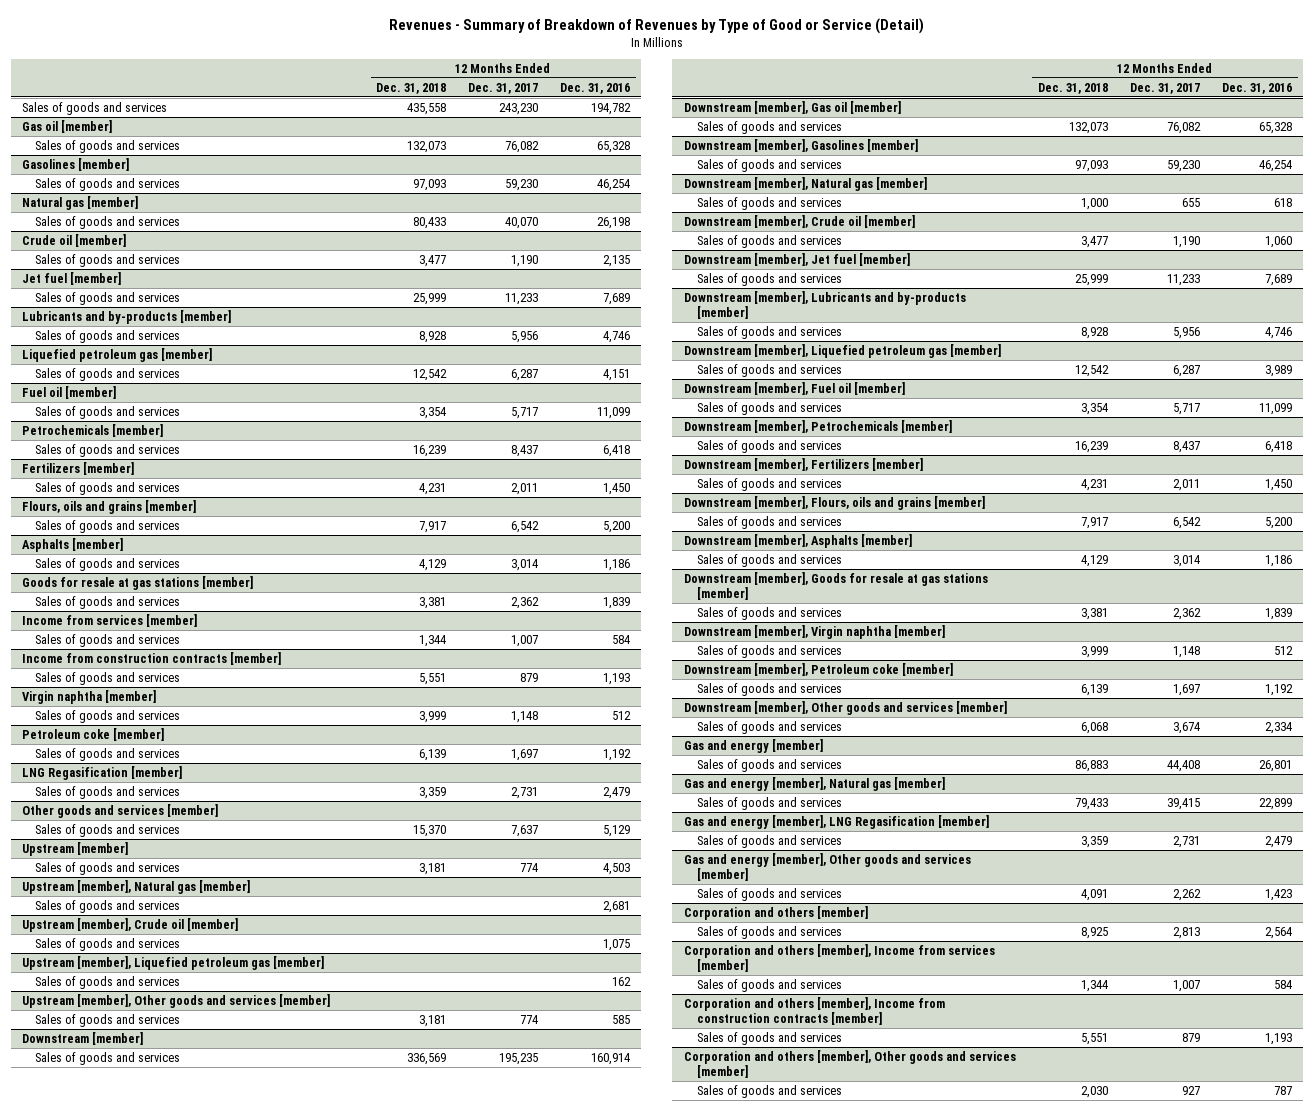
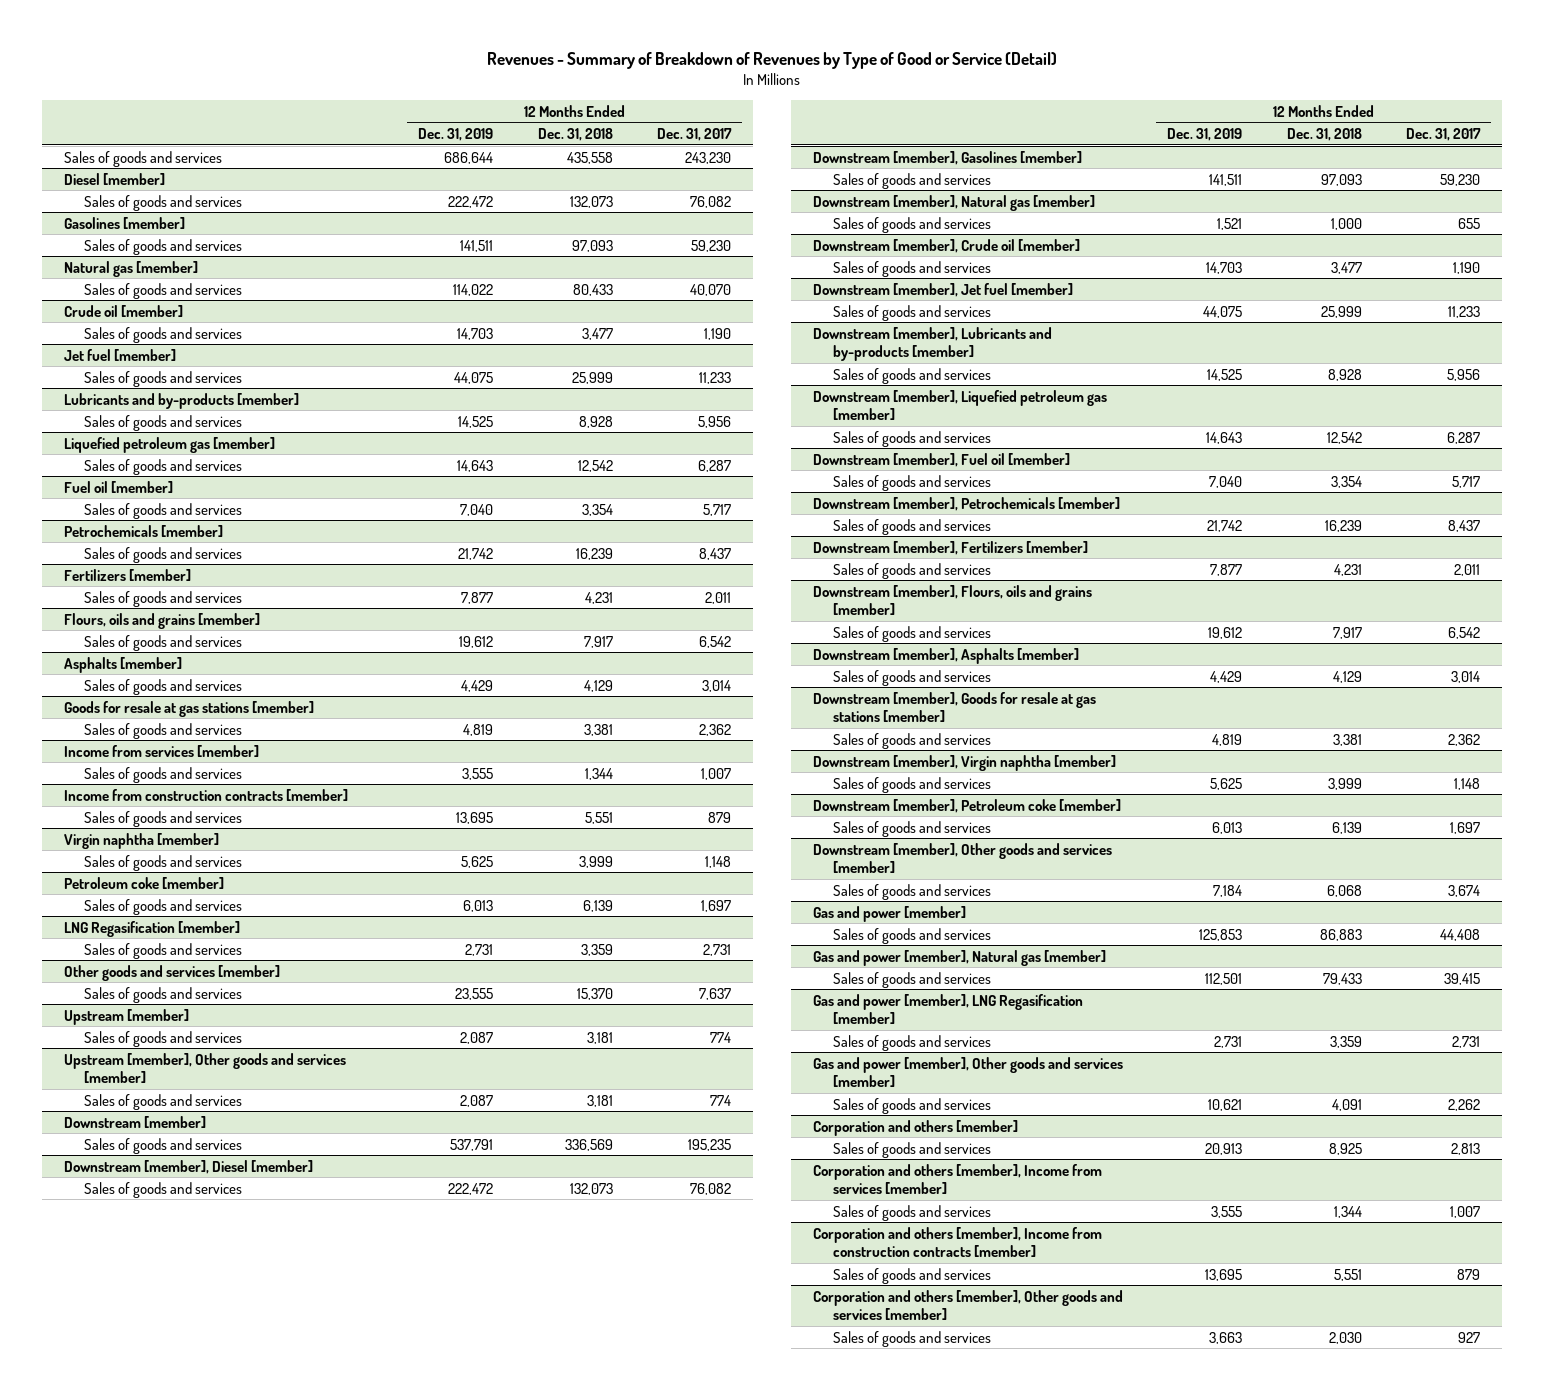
- | 12 Months Ended Dec. 31, 2018 | 12 Months Ended Dec. 31, 2017 | 12 Months Ended Dec. 31, 2016
+ | 12 Months Ended Dec. 31, 2019 | 12 Months Ended Dec. 31, 2018 | 12 Months Ended Dec. 31, 2017
- Gas oil [member]
+ Diesel [member]
- Upstream [member], Natural gas [member]
- Sales of goods and services | | | 2,681
- Upstream [member], Crude oil [member]
- Sales of goods and services | | | 1,075
- Upstream [member], Liquefied petroleum gas [member]
- Sales of goods and services | | | 162
- Downstream [member], Gas oil [member]
+ Downstream [member], Diesel [member]
- Gas and energy [member]
+ Gas and power [member]
- Gas and energy [member], Natural gas [member]
+ Gas and power [member], Natural gas [member]
- Gas and energy [member], LNG Regasification [member]
+ Gas and power [member], LNG Regasification [member]
- Gas and energy [member], Other goods and services [member]
+ Gas and power [member], Other goods and services [member]

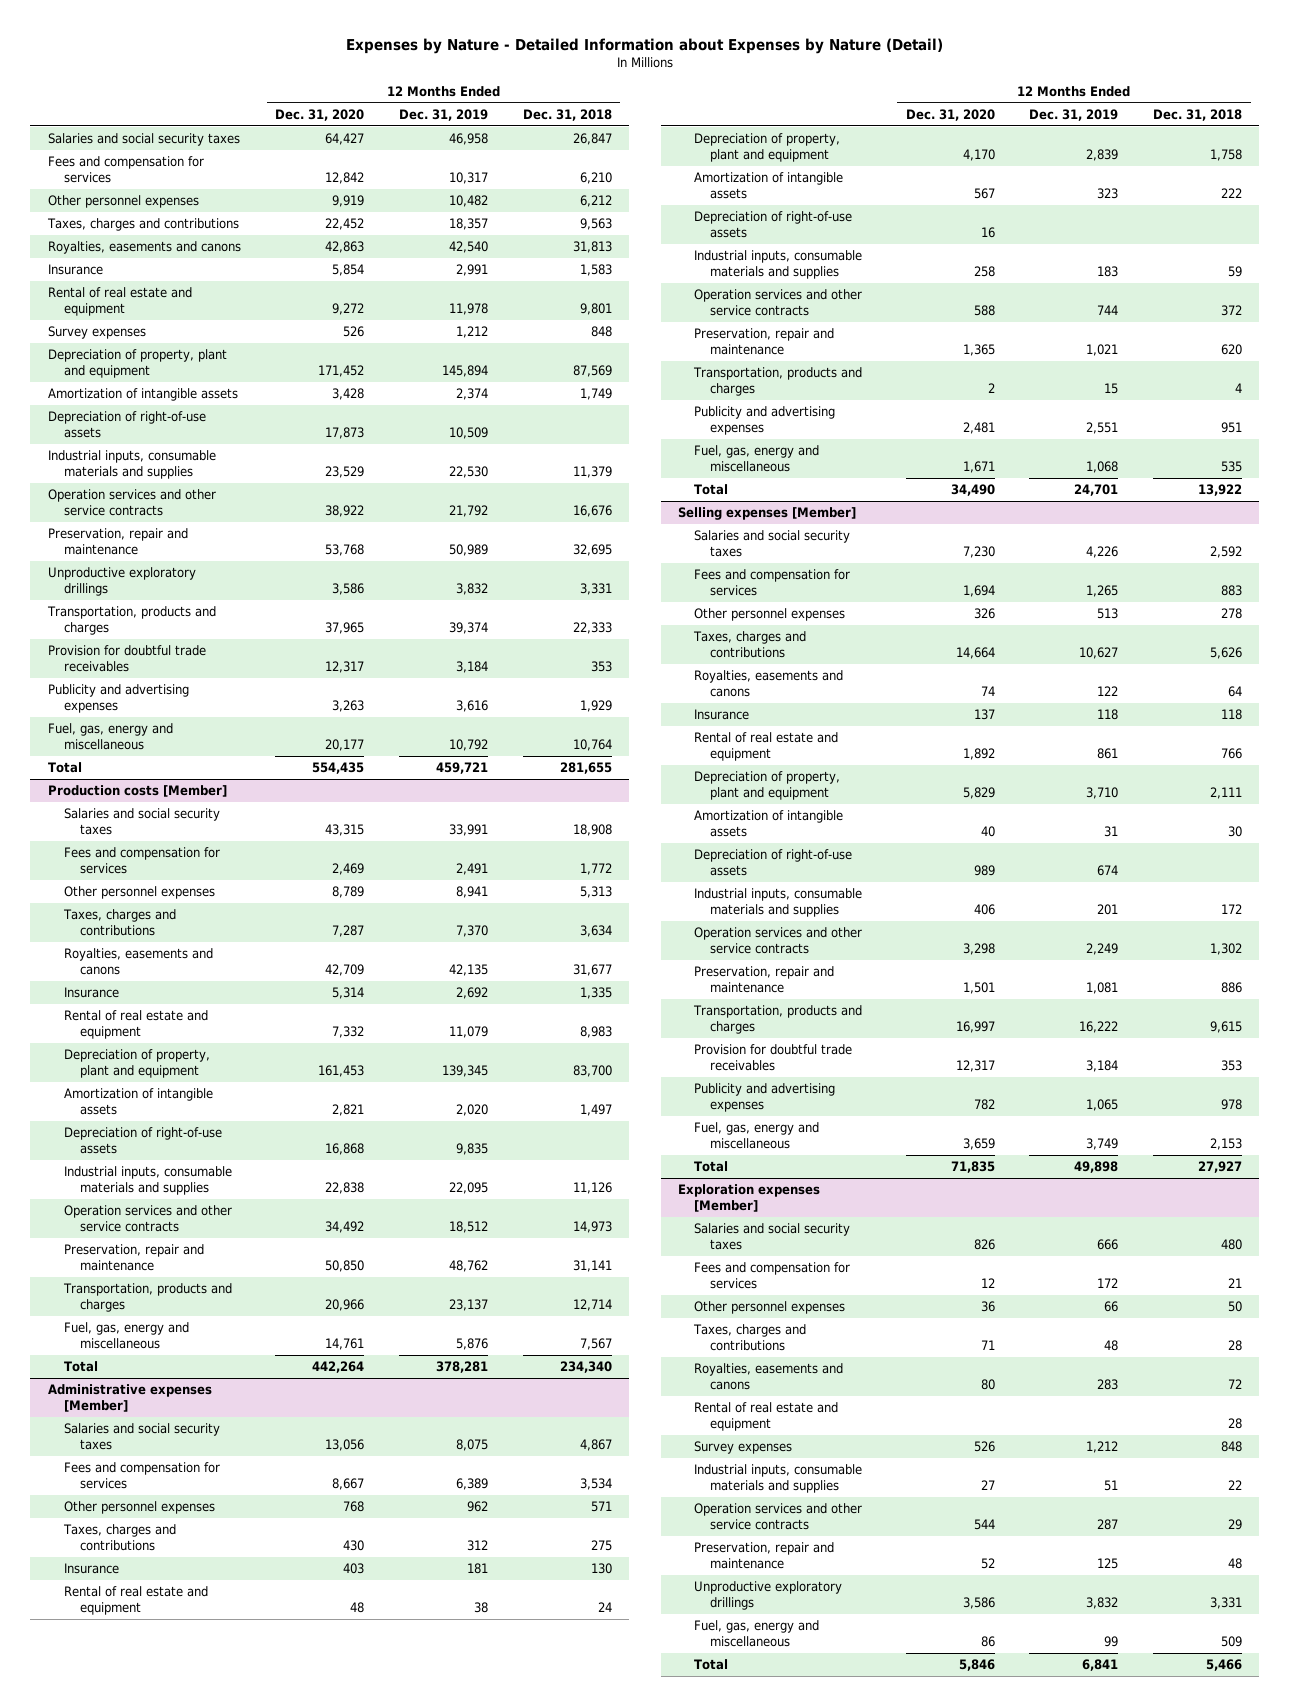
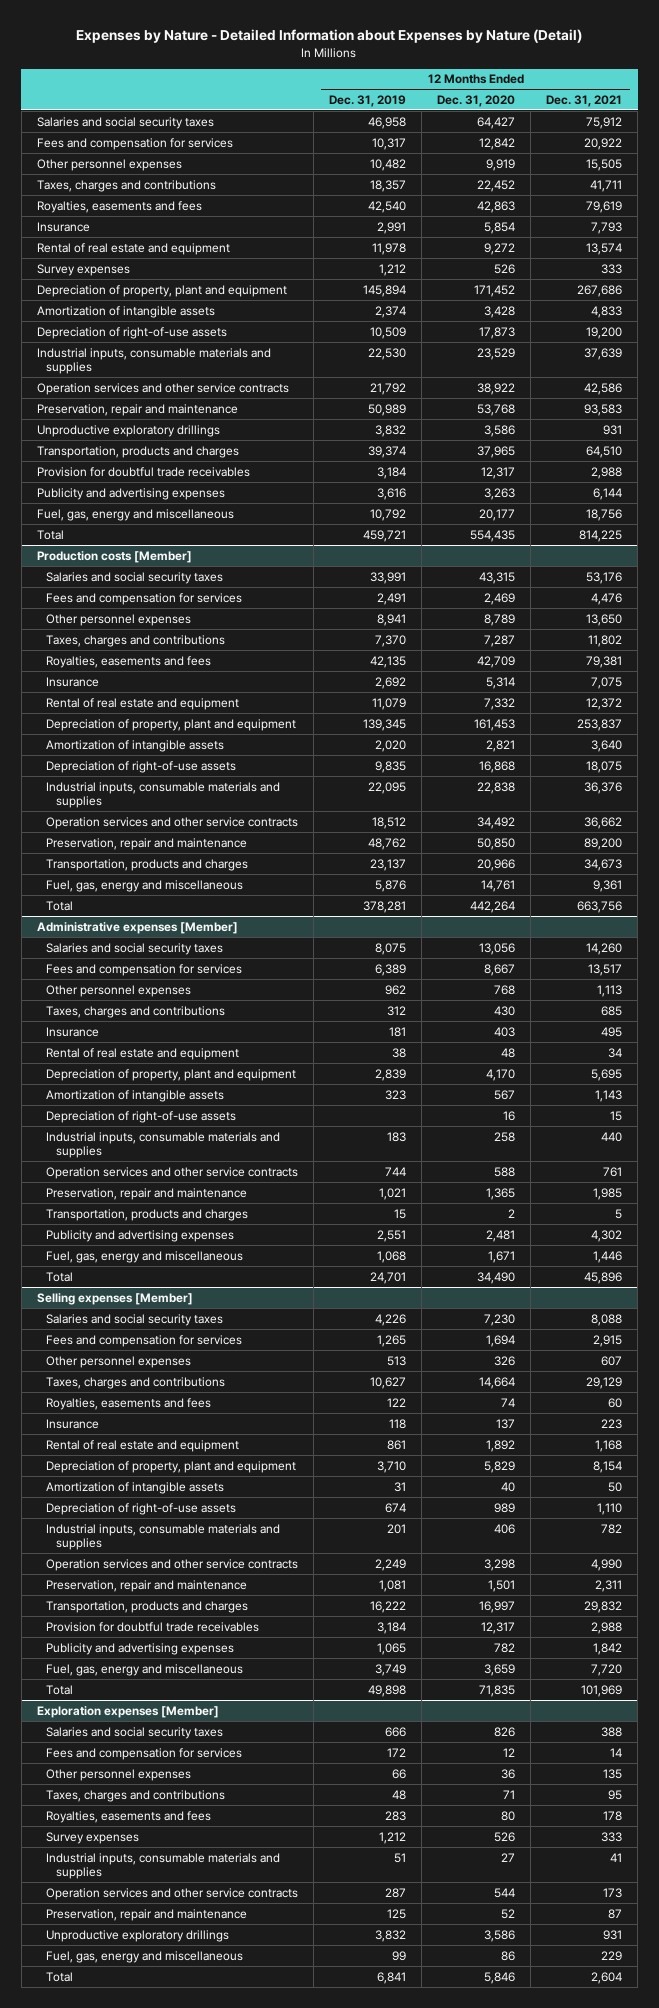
- | 12 Months Ended Dec. 31, 2020 | 12 Months Ended Dec. 31, 2019 | 12 Months Ended Dec. 31, 2018
+ | 12 Months Ended Dec. 31, 2019 | 12 Months Ended Dec. 31, 2020 | 12 Months Ended Dec. 31, 2021
- Royalties, easements and canons | 42,863 | 42,540 | 31,813
+ Royalties, easements and fees | 42,540 | 42,863 | 79,619
@ Production costs [Member]
- Royalties, easements and canons | 42,709 | 42,135 | 31,677
+ Royalties, easements and fees | 42,135 | 42,709 | 79,381
@ Selling expenses [Member]
- Royalties, easements and canons | 74 | 122 | 64
+ Royalties, easements and fees | 122 | 74 | 60
@ Exploration expenses [Member]
- Royalties, easements and canons | 80 | 283 | 72
- Rental of real estate and equipment | | | 28
+ Royalties, easements and fees | 283 | 80 | 178

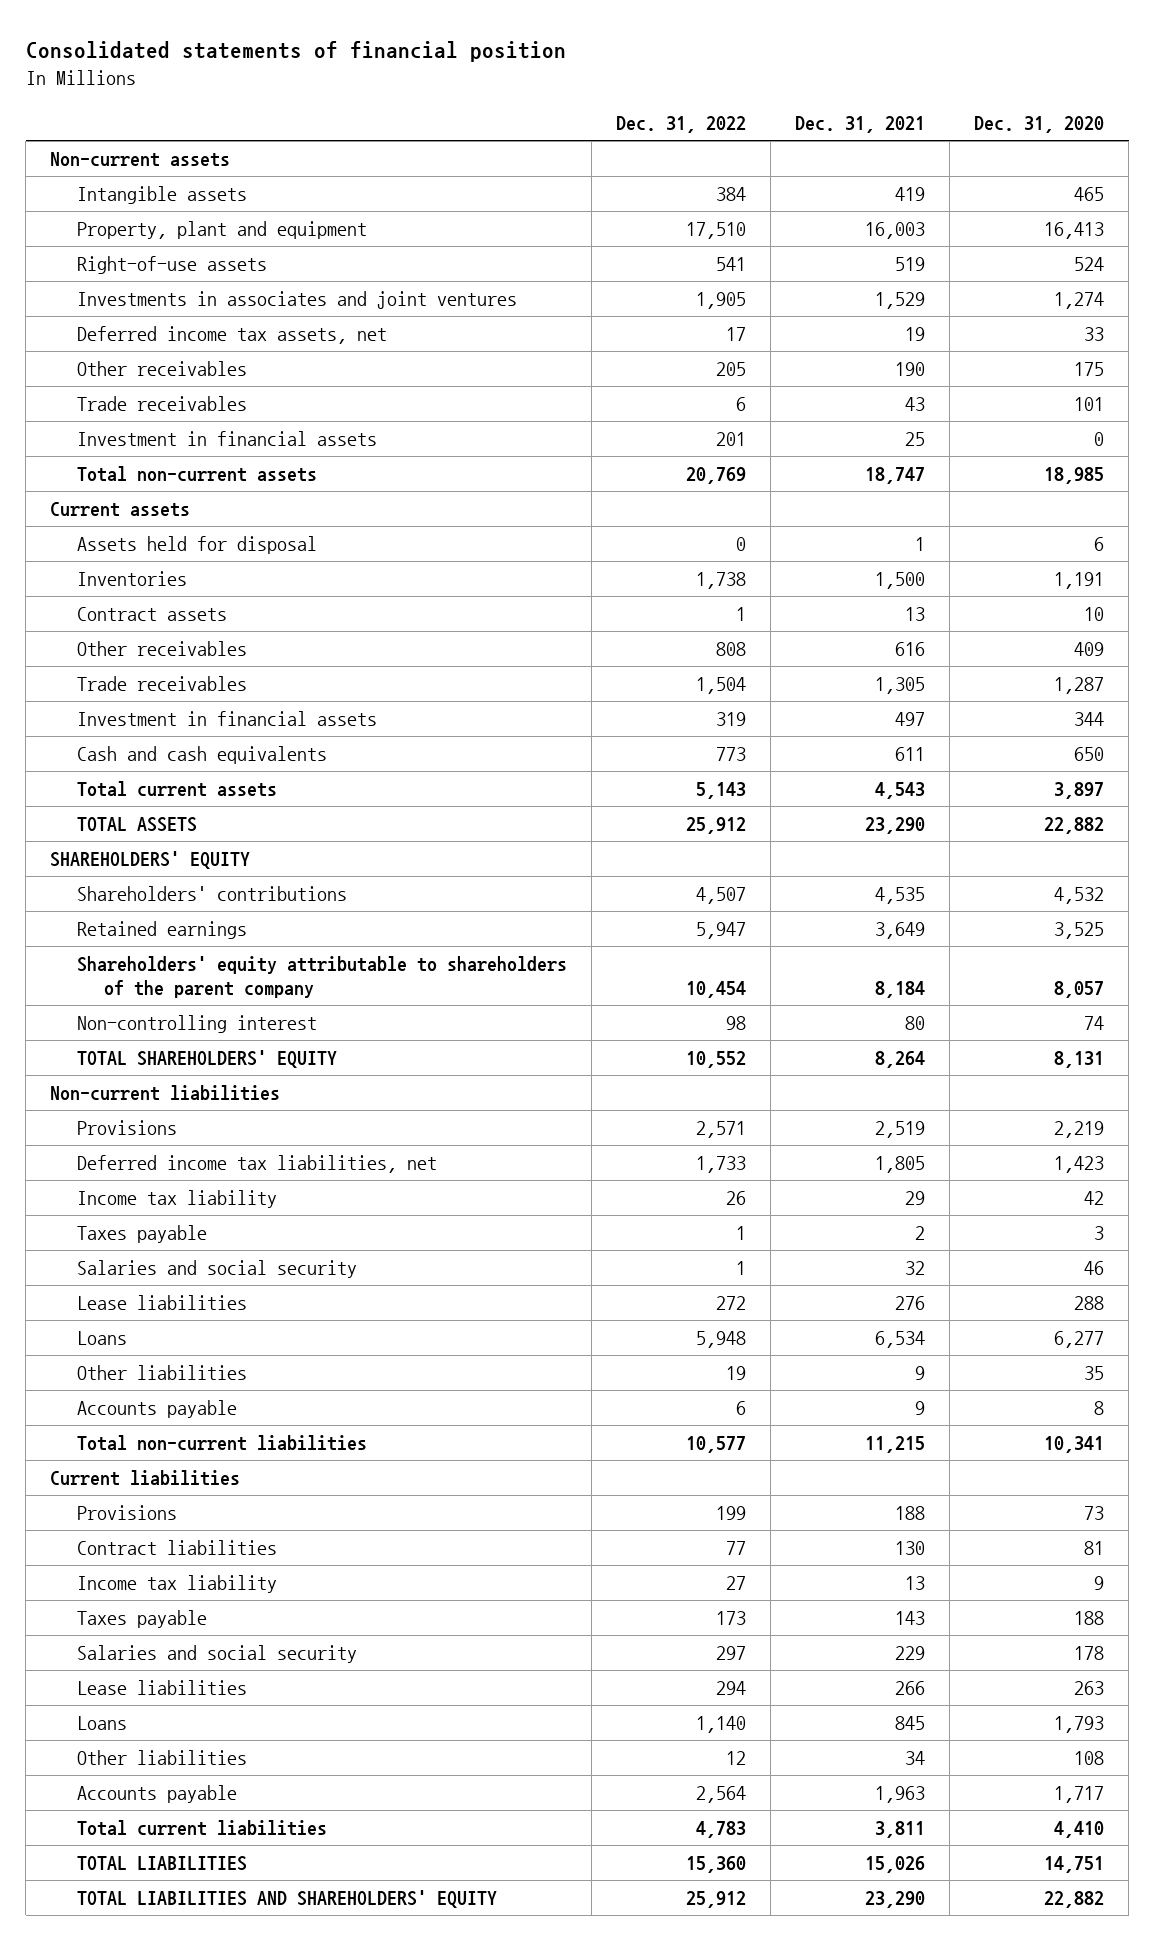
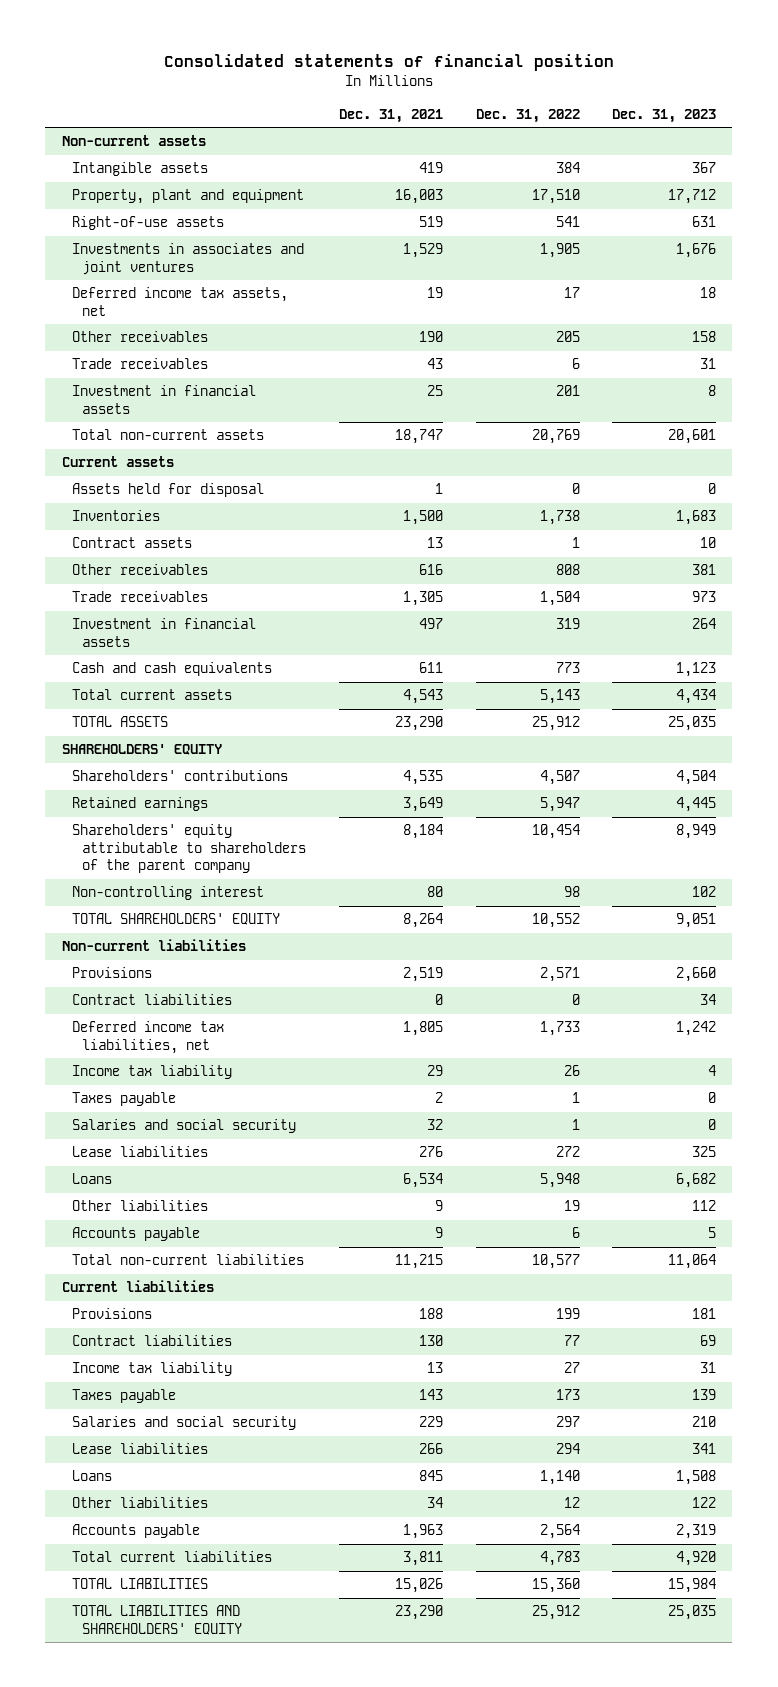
- | Dec. 31, 2022 | Dec. 31, 2021 | Dec. 31, 2020
+ | Dec. 31, 2021 | Dec. 31, 2022 | Dec. 31, 2023
+ Contract liabilities | 0 | 0 | 34

